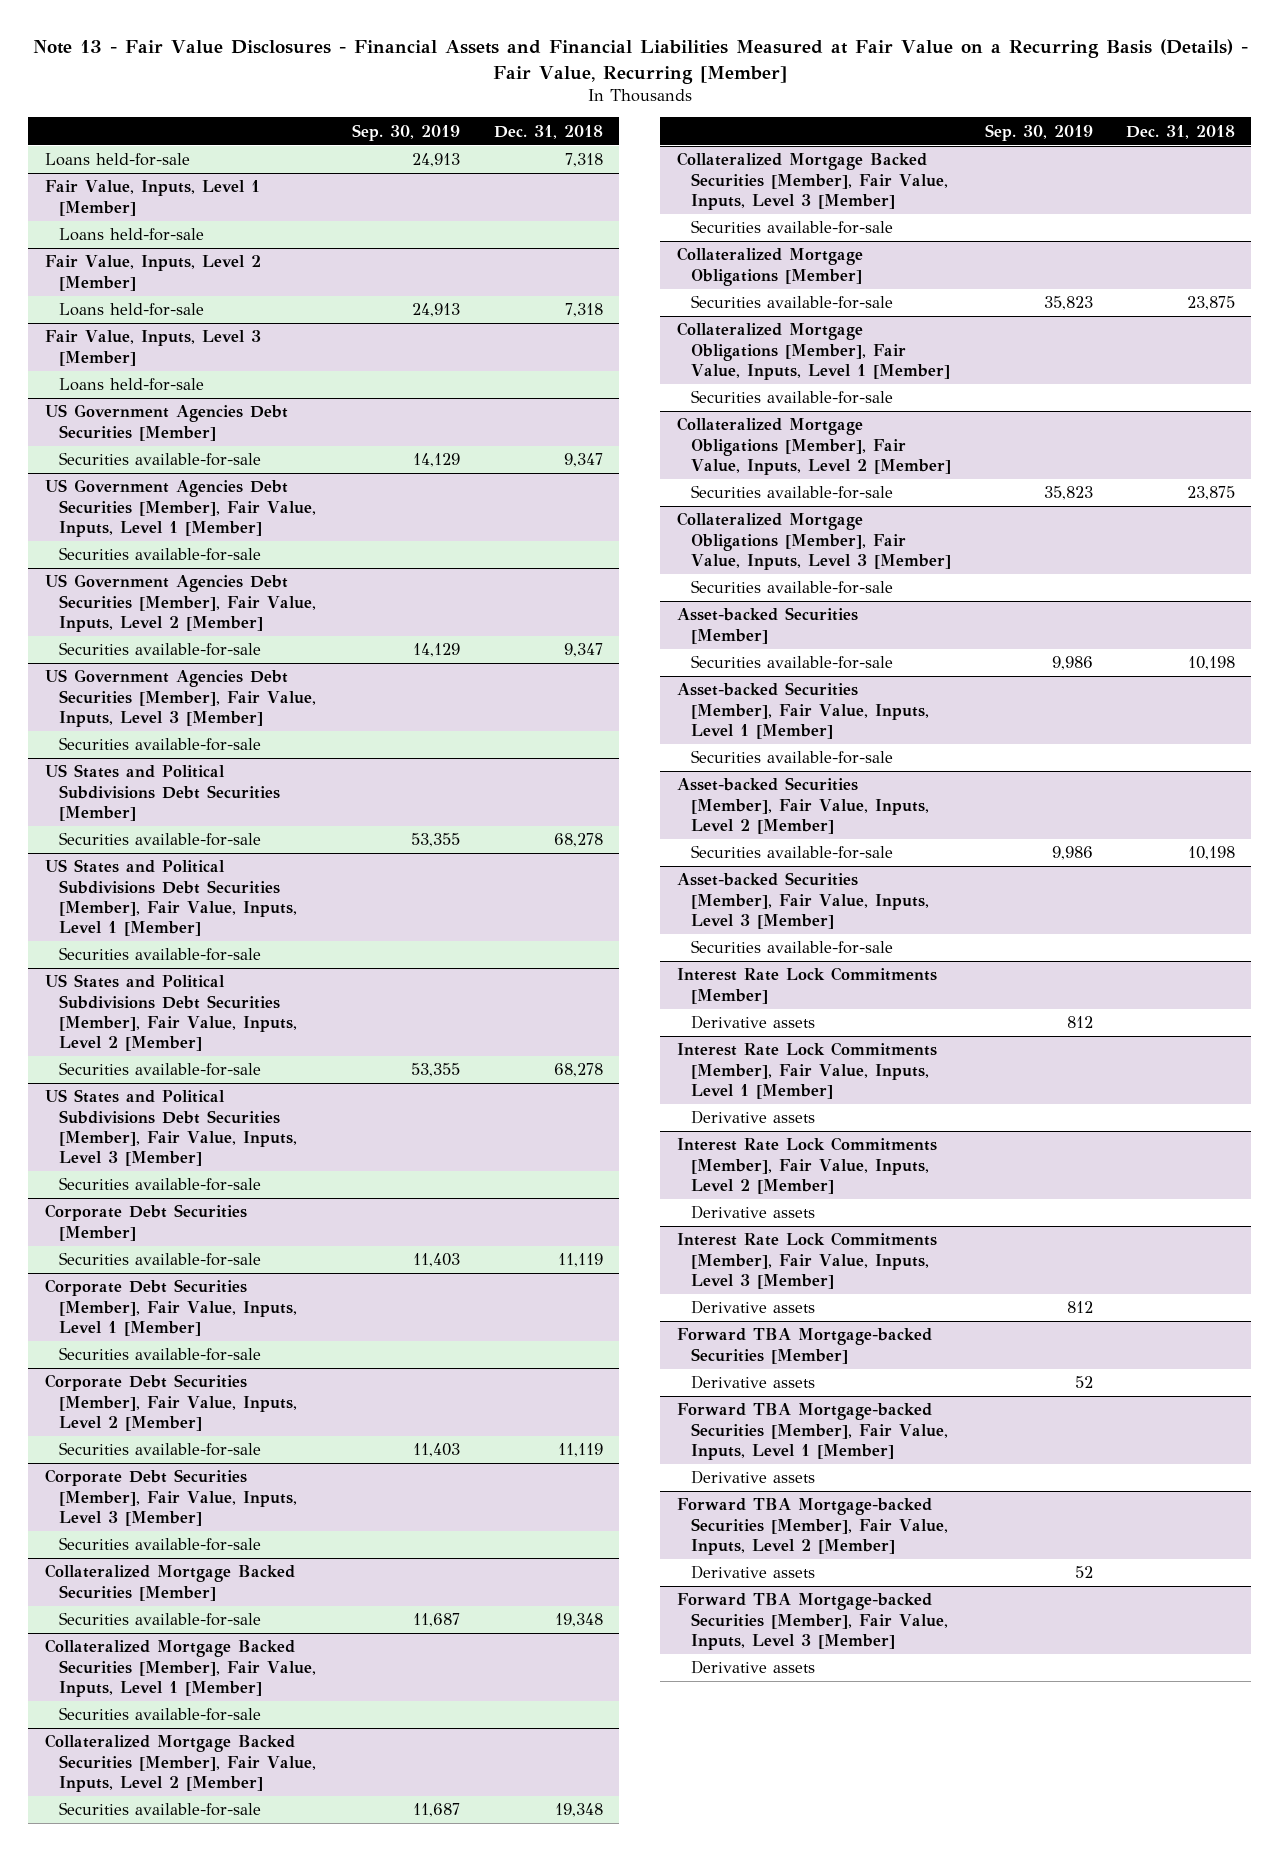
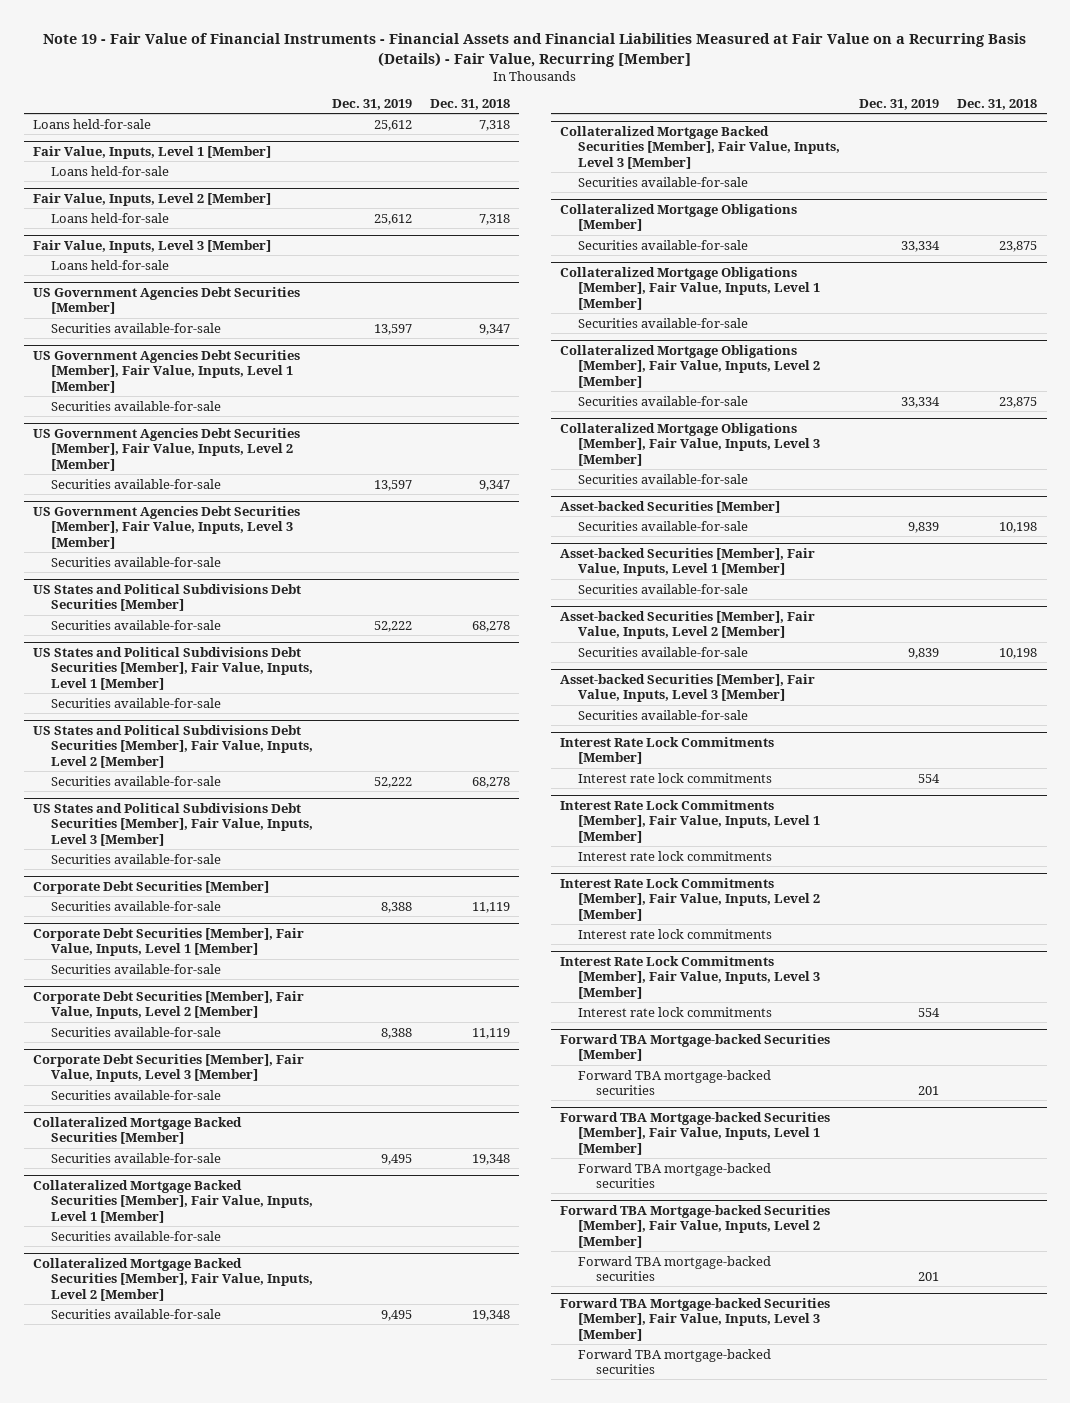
- Note 13 - Fair Value Disclosures - Financial Assets and Financial Liabilities Measured at Fair Value on a Recurring Basis (Details) - Fair Value, Recurring [Member]
+ Note 19 - Fair Value of Financial Instruments - Financial Assets and Financial Liabilities Measured at Fair Value on a Recurring Basis (Details) - Fair Value, Recurring [Member]
- | Sep. 30, 2019 | Dec. 31, 2018
+ | Dec. 31, 2019 | Dec. 31, 2018
@ Interest Rate Lock Commitments [Member]
- Derivative assets | 812 |
+ Interest rate lock commitments | 554 |
@ Interest Rate Lock Commitments [Member], Fair Value, Inputs, Level 1 [Member]
- Derivative assets
+ Interest rate lock commitments
@ Interest Rate Lock Commitments [Member], Fair Value, Inputs, Level 2 [Member]
- Derivative assets
+ Interest rate lock commitments
@ Interest Rate Lock Commitments [Member], Fair Value, Inputs, Level 3 [Member]
- Derivative assets | 812 |
+ Interest rate lock commitments | 554 |
@ Forward TBA Mortgage-backed Securities [Member]
- Derivative assets | 52 |
+ Forward TBA mortgage-backed securities | 201 |
@ Forward TBA Mortgage-backed Securities [Member], Fair Value, Inputs, Level 1 [Member]
- Derivative assets
+ Forward TBA mortgage-backed securities
@ Forward TBA Mortgage-backed Securities [Member], Fair Value, Inputs, Level 2 [Member]
- Derivative assets | 52 |
+ Forward TBA mortgage-backed securities | 201 |
@ Forward TBA Mortgage-backed Securities [Member], Fair Value, Inputs, Level 3 [Member]
- Derivative assets
+ Forward TBA mortgage-backed securities

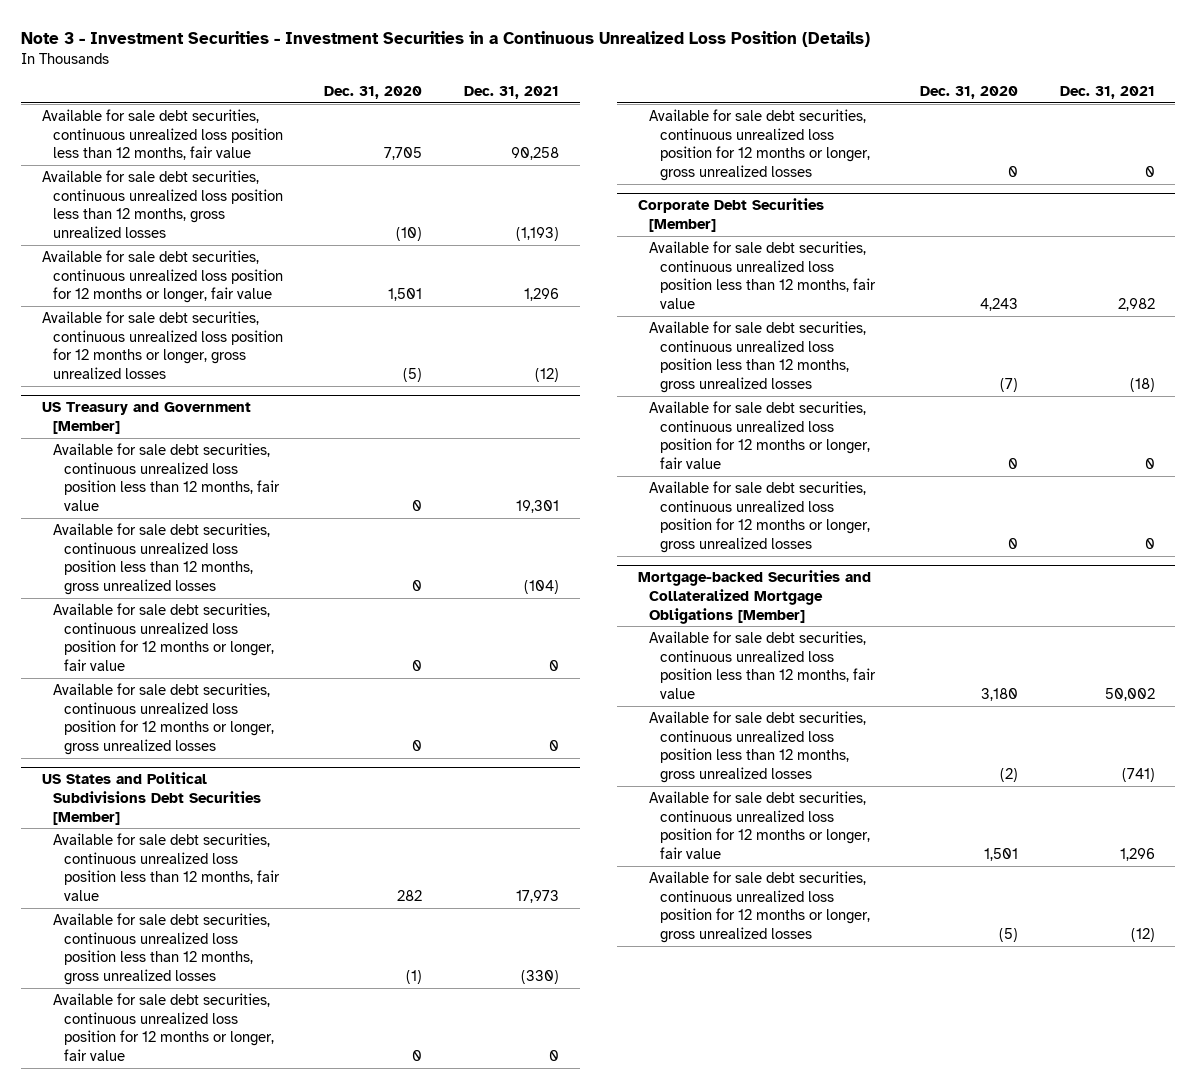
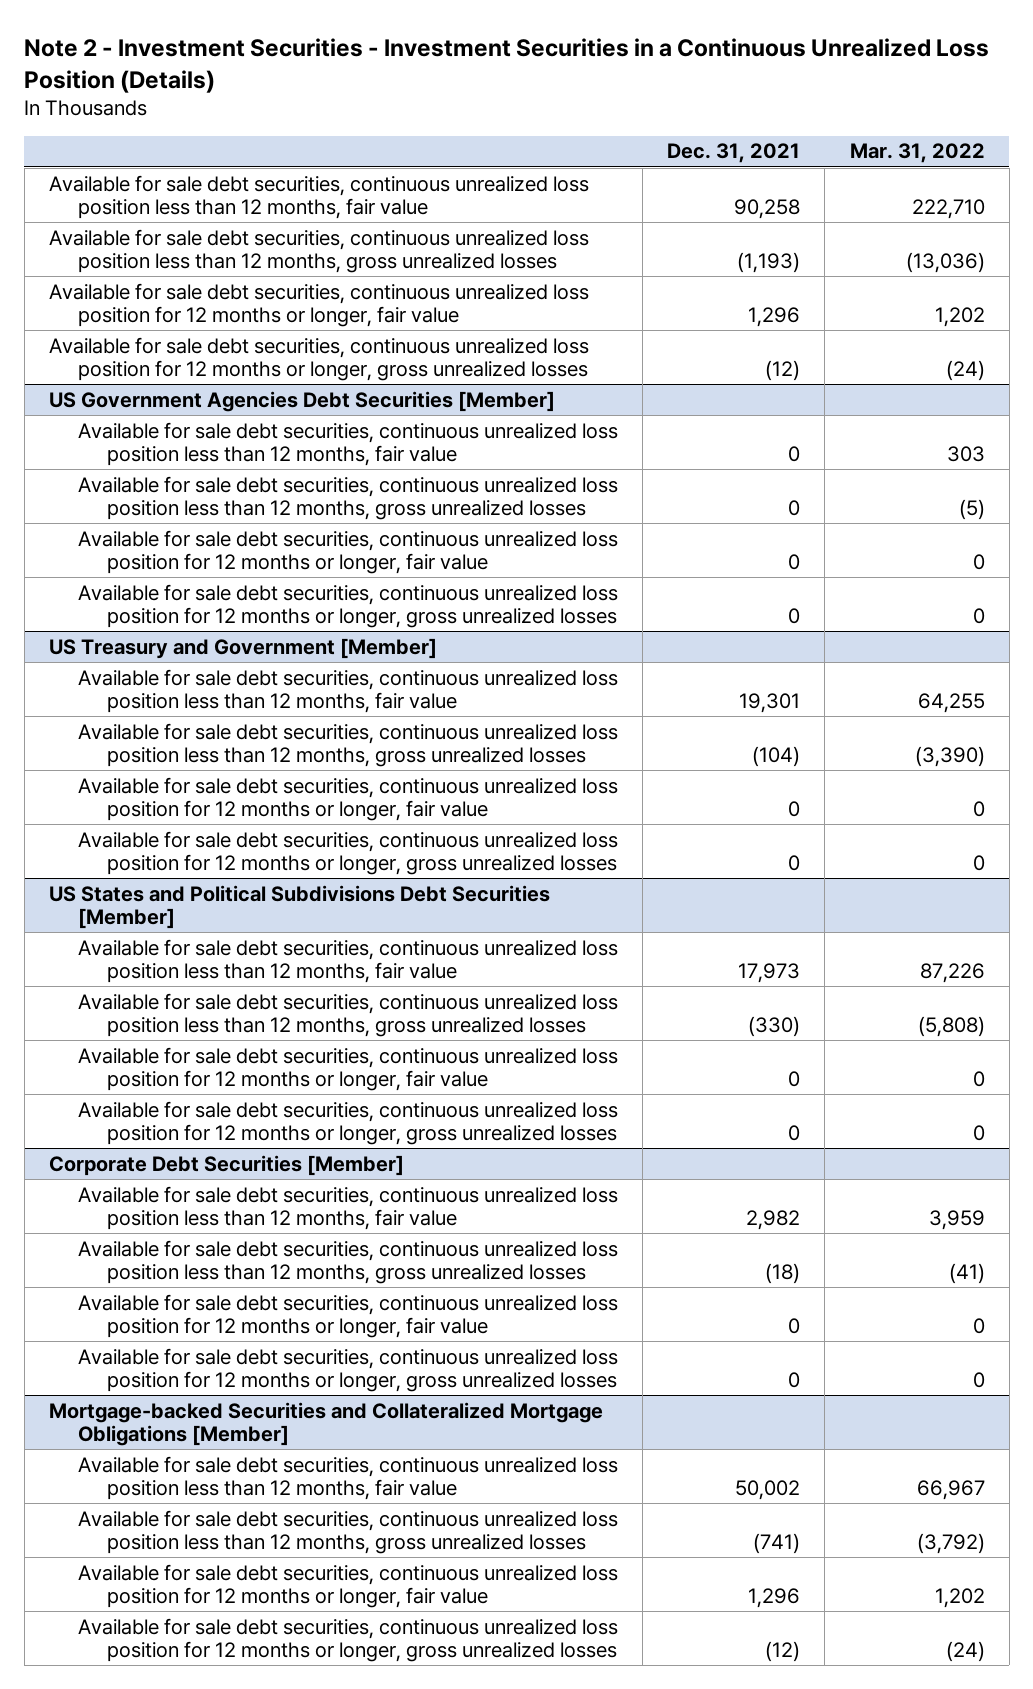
- Note 3 - Investment Securities - Investment Securities in a Continuous Unrealized Loss Position (Details)
+ Note 2 - Investment Securities - Investment Securities in a Continuous Unrealized Loss Position (Details)
- | Dec. 31, 2020 | Dec. 31, 2021
+ | Dec. 31, 2021 | Mar. 31, 2022
+ US Government Agencies Debt Securities [Member]
+ Available for sale debt securities, continuous unrealized loss position less than 12 months, fair value | 0 | 303
+ Available for sale debt securities, continuous unrealized loss position less than 12 months, gross unrealized losses | 0 | (5)
+ Available for sale debt securities, continuous unrealized loss position for 12 months or longer, fair value | 0 | 0
+ Available for sale debt securities, continuous unrealized loss position for 12 months or longer, gross unrealized losses | 0 | 0

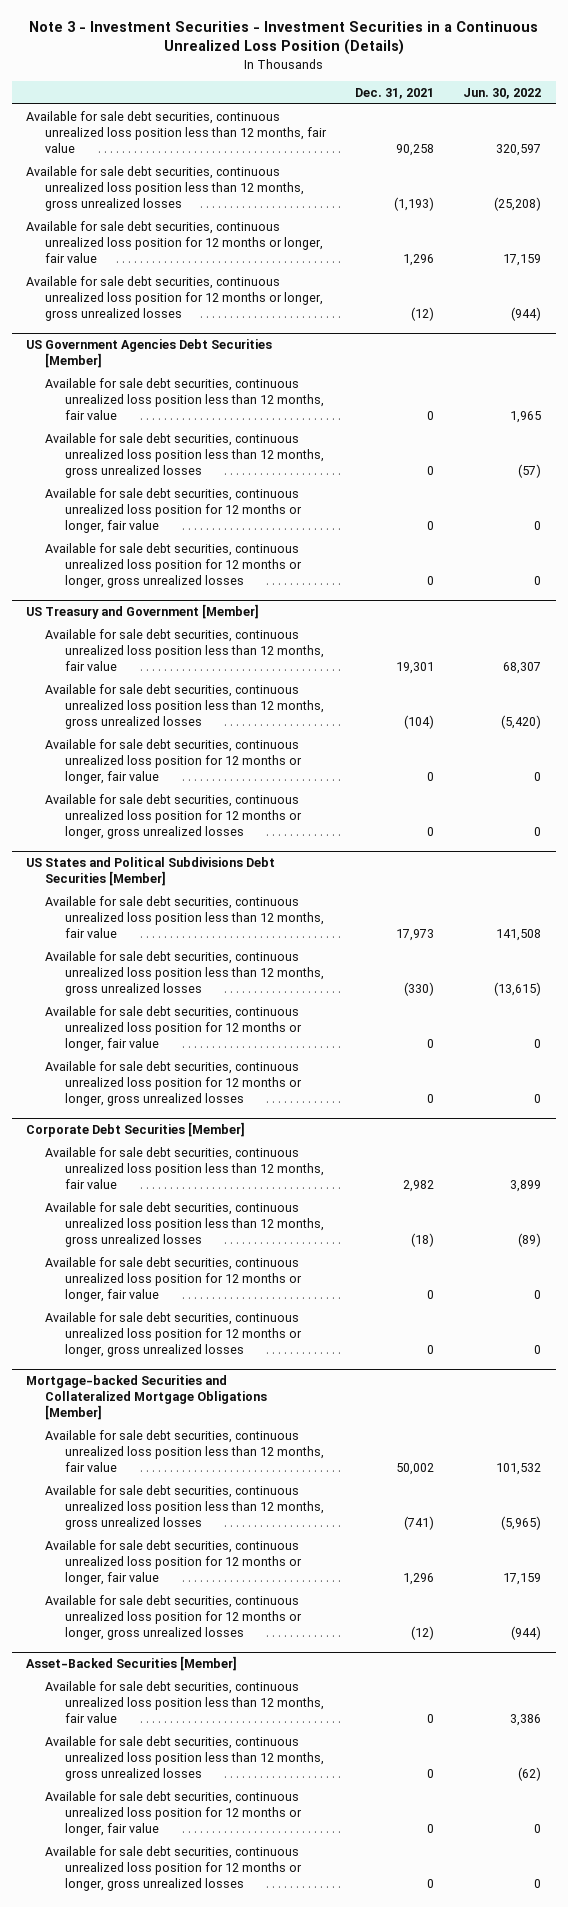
- Note 2 - Investment Securities - Investment Securities in a Continuous Unrealized Loss Position (Details)
+ Note 3 - Investment Securities - Investment Securities in a Continuous Unrealized Loss Position (Details)
- | Dec. 31, 2021 | Mar. 31, 2022
+ | Dec. 31, 2021 | Jun. 30, 2022
+ Asset-Backed Securities [Member]
+ Available for sale debt securities, continuous unrealized loss position less than 12 months, fair value | 0 | 3,386
+ Available for sale debt securities, continuous unrealized loss position less than 12 months, gross unrealized losses | 0 | (62)
+ Available for sale debt securities, continuous unrealized loss position for 12 months or longer, fair value | 0 | 0
+ Available for sale debt securities, continuous unrealized loss position for 12 months or longer, gross unrealized losses | 0 | 0

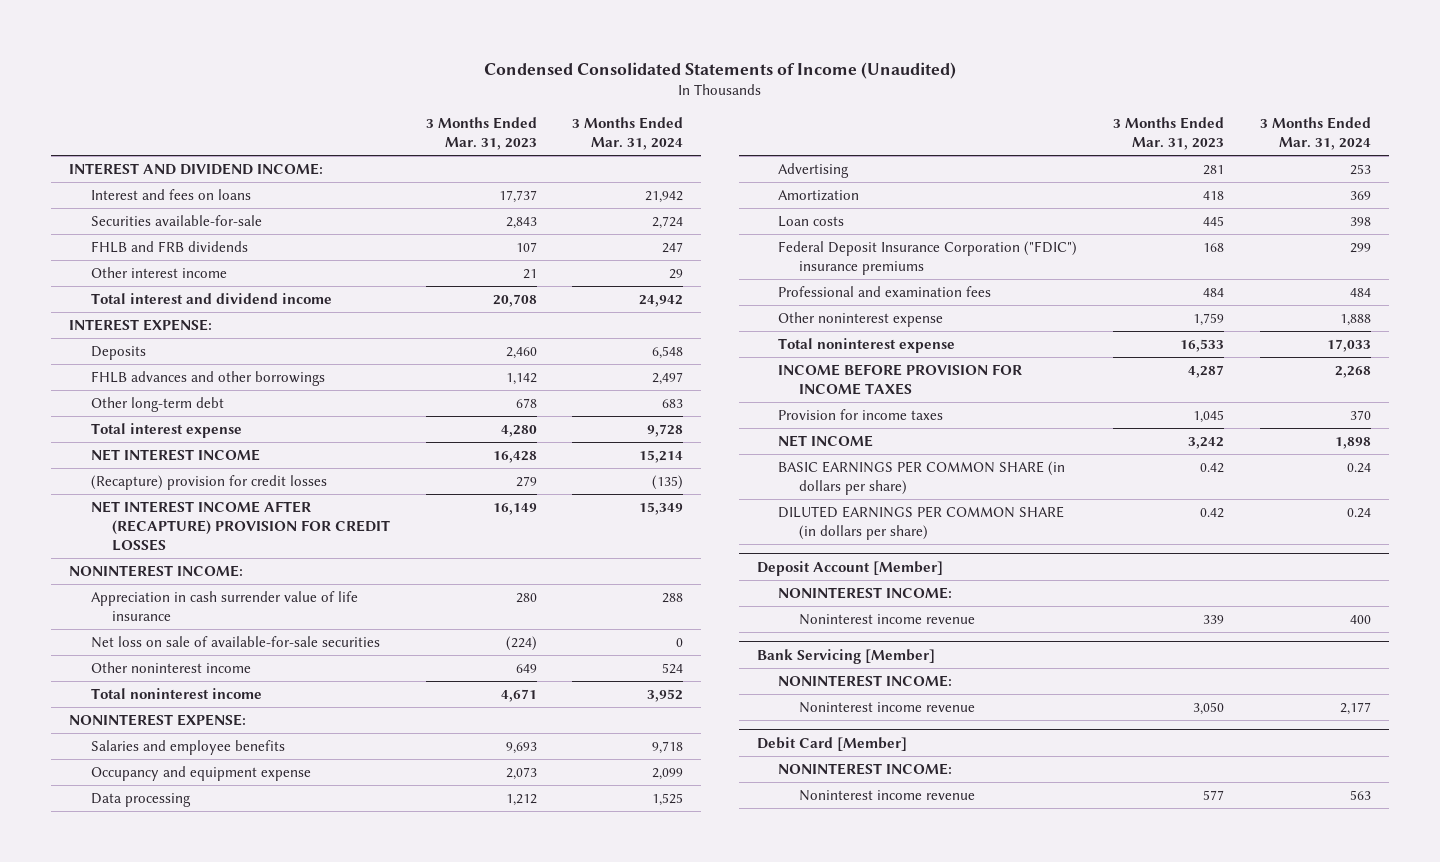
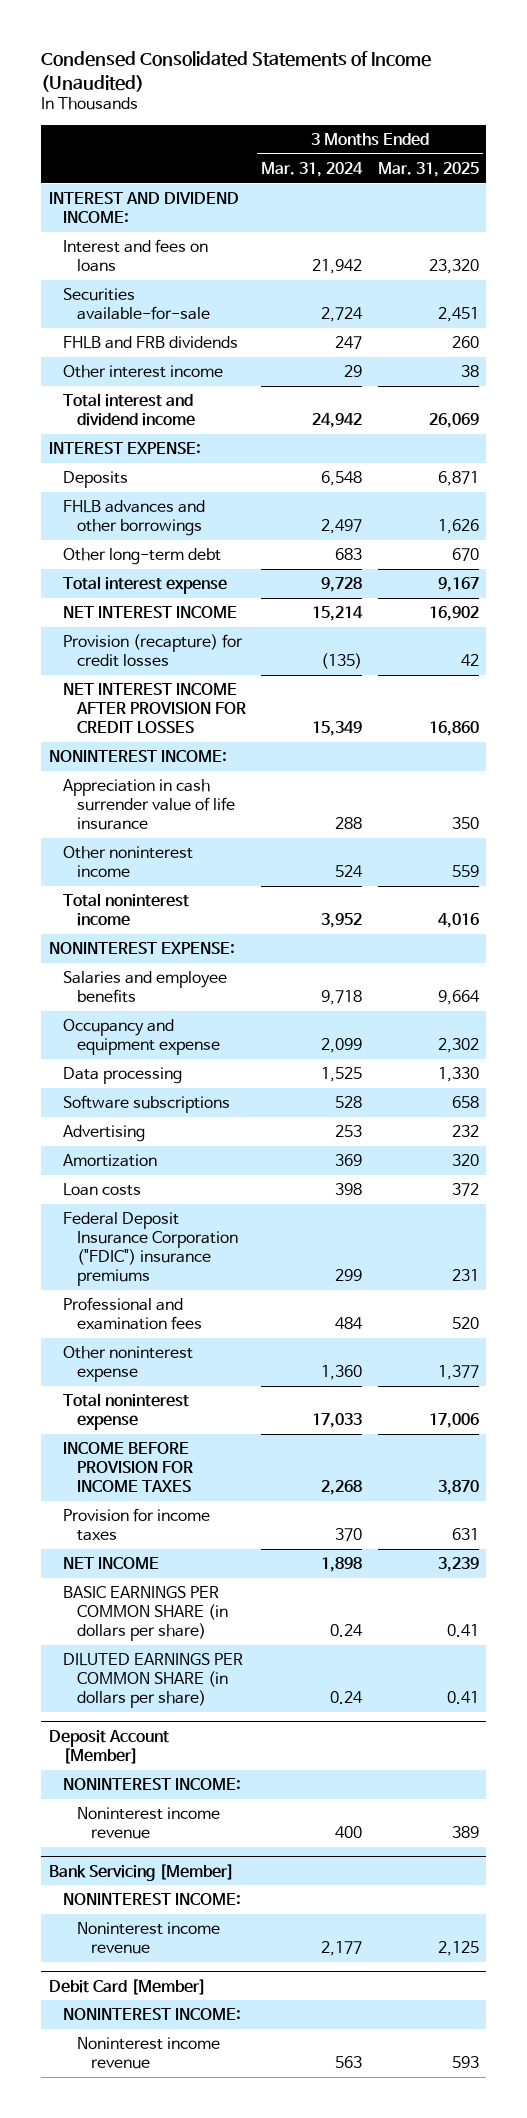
- | 3 Months Ended Mar. 31, 2023 | 3 Months Ended Mar. 31, 2024
+ | 3 Months Ended Mar. 31, 2024 | 3 Months Ended Mar. 31, 2025
- (Recapture) provision for credit losses | 279 | (135)
- NET INTEREST INCOME AFTER (RECAPTURE) PROVISION FOR CREDIT LOSSES | 16,149 | 15,349
+ Provision (recapture) for credit losses | (135) | 42
+ NET INTEREST INCOME AFTER PROVISION FOR CREDIT LOSSES | 15,349 | 16,860
- Net loss on sale of available-for-sale securities | (224) | 0
+ Software subscriptions | 528 | 658
- Other noninterest expense | 1,759 | 1,888
+ Other noninterest expense | 1,360 | 1,377

